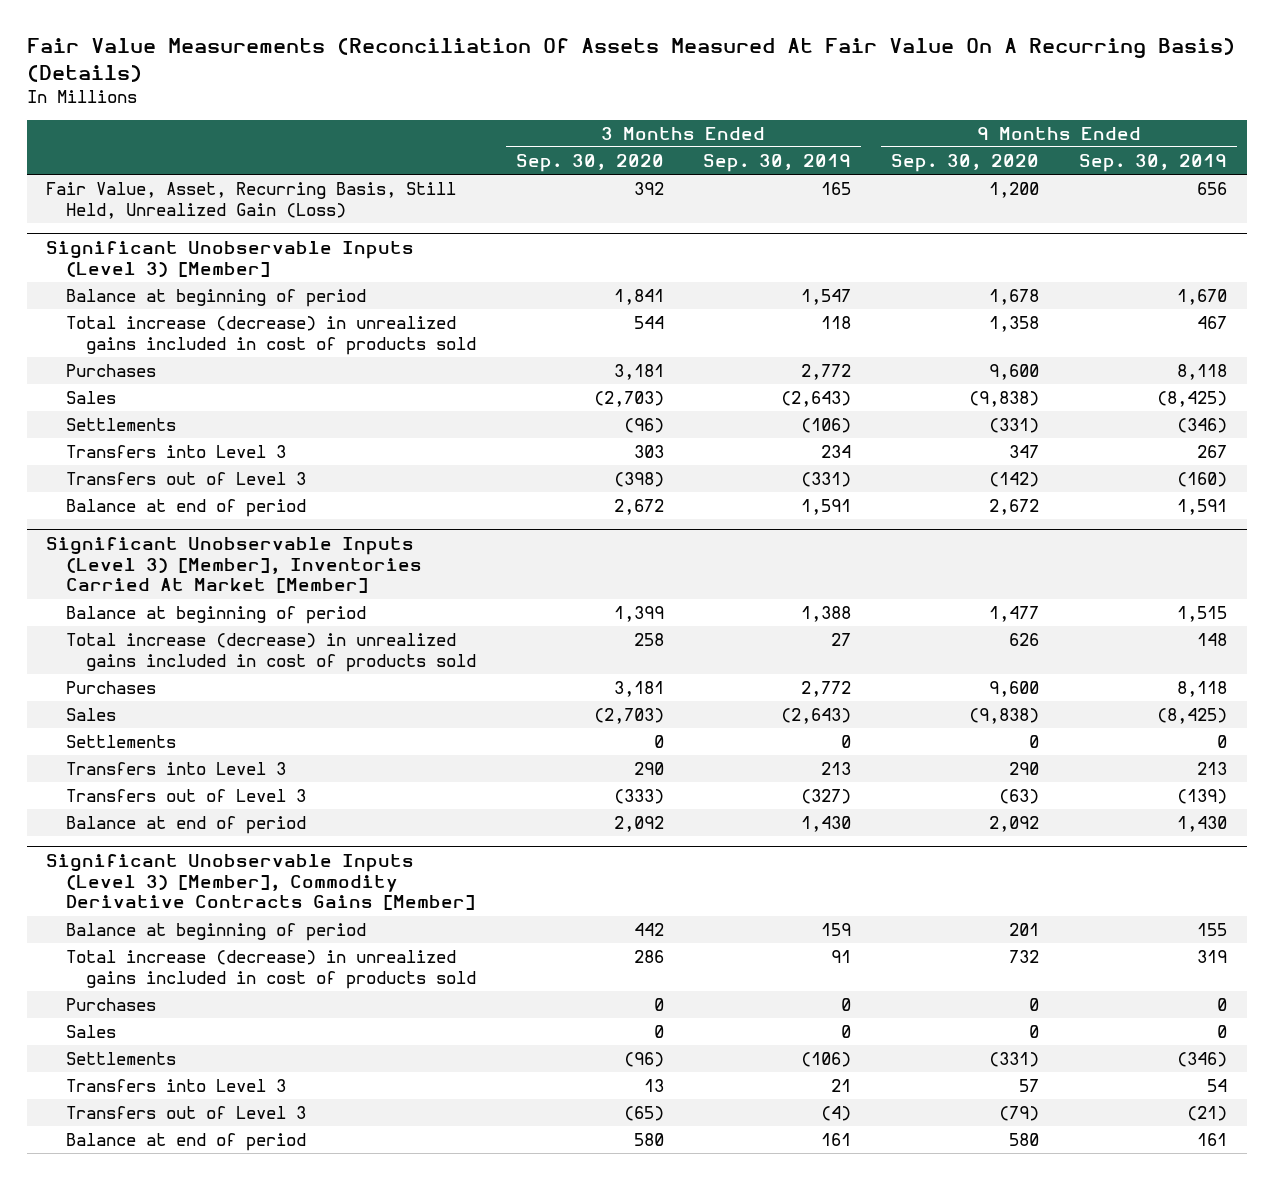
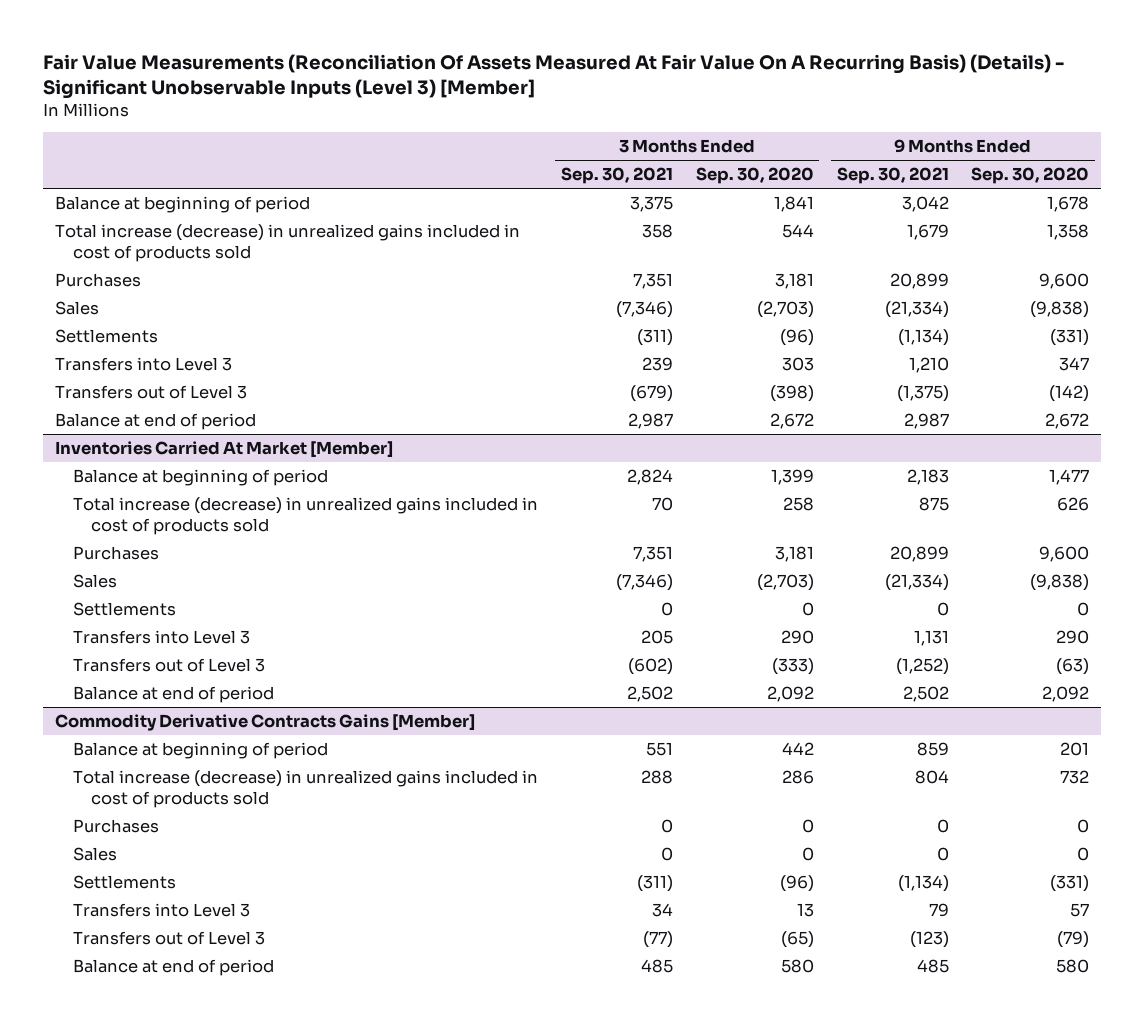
- Fair Value Measurements (Reconciliation Of Assets Measured At Fair Value On A Recurring Basis) (Details)
+ Fair Value Measurements (Reconciliation Of Assets Measured At Fair Value On A Recurring Basis) (Details) - Significant Unobservable Inputs (Level 3) [Member]
- | 3 Months Ended Sep. 30, 2020 | 3 Months Ended Sep. 30, 2019 | 9 Months Ended Sep. 30, 2020 | 9 Months Ended Sep. 30, 2019
+ | 3 Months Ended Sep. 30, 2021 | 3 Months Ended Sep. 30, 2020 | 9 Months Ended Sep. 30, 2021 | 9 Months Ended Sep. 30, 2020
- Fair Value, Asset, Recurring Basis, Still Held, Unrealized Gain (Loss) | 392 | 165 | 1,200 | 656
- Significant Unobservable Inputs (Level 3) [Member]
- Significant Unobservable Inputs (Level 3) [Member], Inventories Carried At Market [Member]
+ Inventories Carried At Market [Member]
- Significant Unobservable Inputs (Level 3) [Member], Commodity Derivative Contracts Gains [Member]
+ Commodity Derivative Contracts Gains [Member]

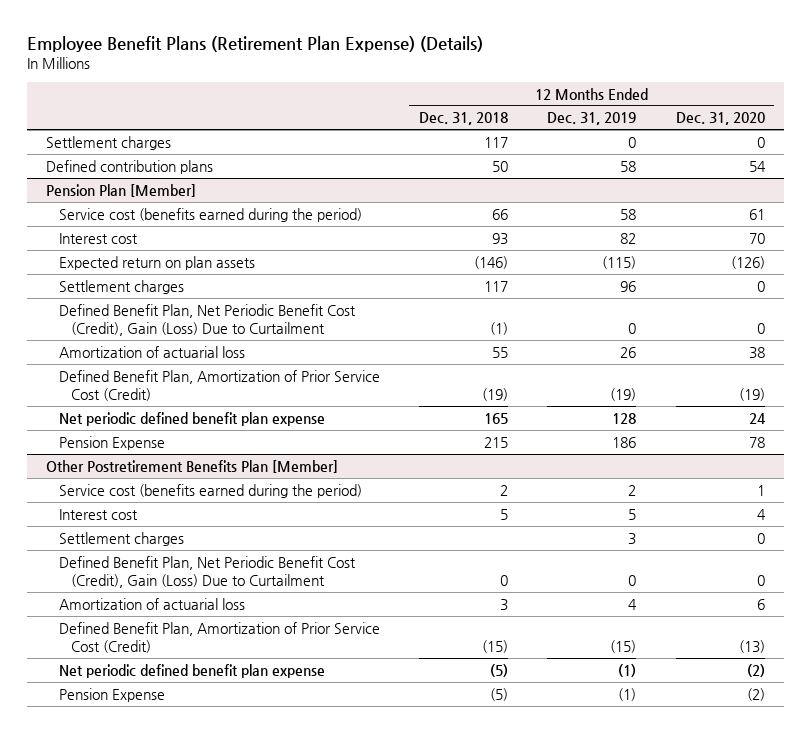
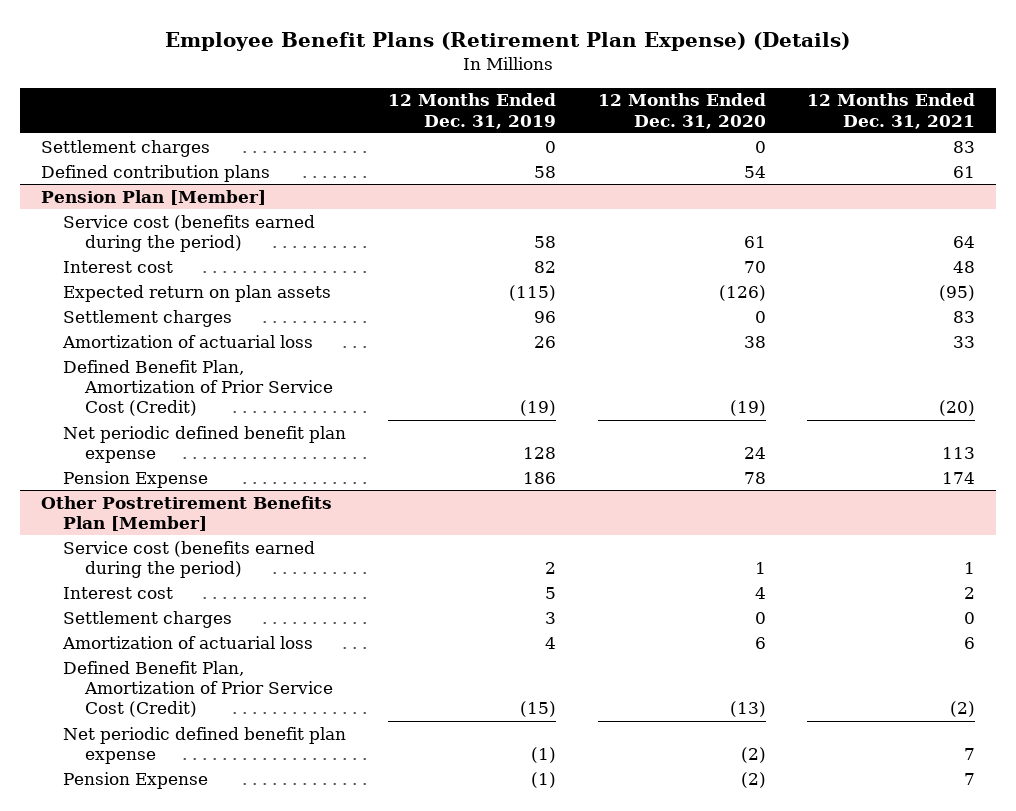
- | 12 Months Ended Dec. 31, 2018 | 12 Months Ended Dec. 31, 2019 | 12 Months Ended Dec. 31, 2020
+ | 12 Months Ended Dec. 31, 2019 | 12 Months Ended Dec. 31, 2020 | 12 Months Ended Dec. 31, 2021
@ Pension Plan [Member]
- Defined Benefit Plan, Net Periodic Benefit Cost (Credit), Gain (Loss) Due to Curtailment | (1) | 0 | 0
@ Other Postretirement Benefits Plan [Member]
- Defined Benefit Plan, Net Periodic Benefit Cost (Credit), Gain (Loss) Due to Curtailment | 0 | 0 | 0

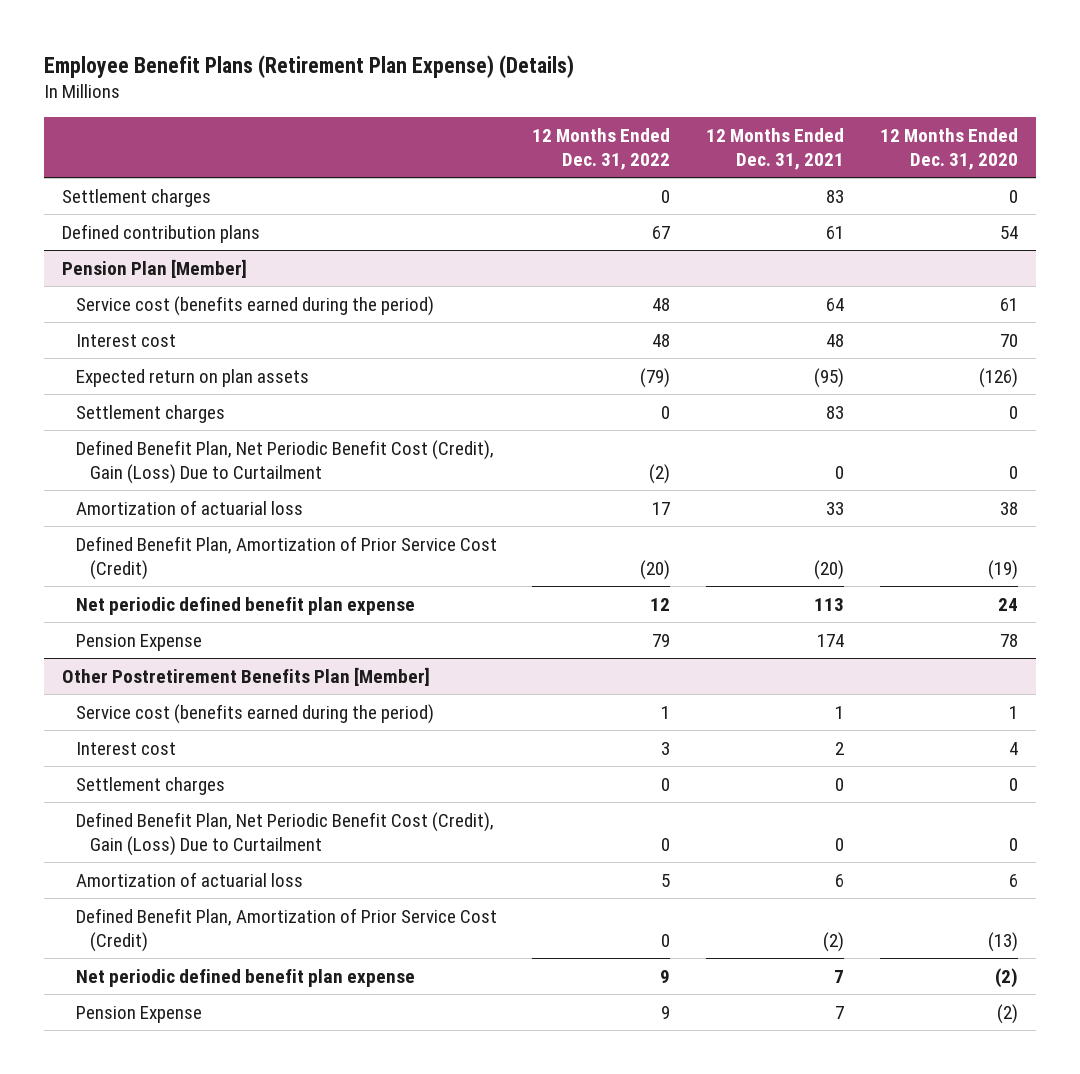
- | 12 Months Ended Dec. 31, 2019 | 12 Months Ended Dec. 31, 2020 | 12 Months Ended Dec. 31, 2021
+ | 12 Months Ended Dec. 31, 2022 | 12 Months Ended Dec. 31, 2021 | 12 Months Ended Dec. 31, 2020
@ Pension Plan [Member]
+ Defined Benefit Plan, Net Periodic Benefit Cost (Credit), Gain (Loss) Due to Curtailment | (2) | 0 | 0
@ Other Postretirement Benefits Plan [Member]
+ Defined Benefit Plan, Net Periodic Benefit Cost (Credit), Gain (Loss) Due to Curtailment | 0 | 0 | 0

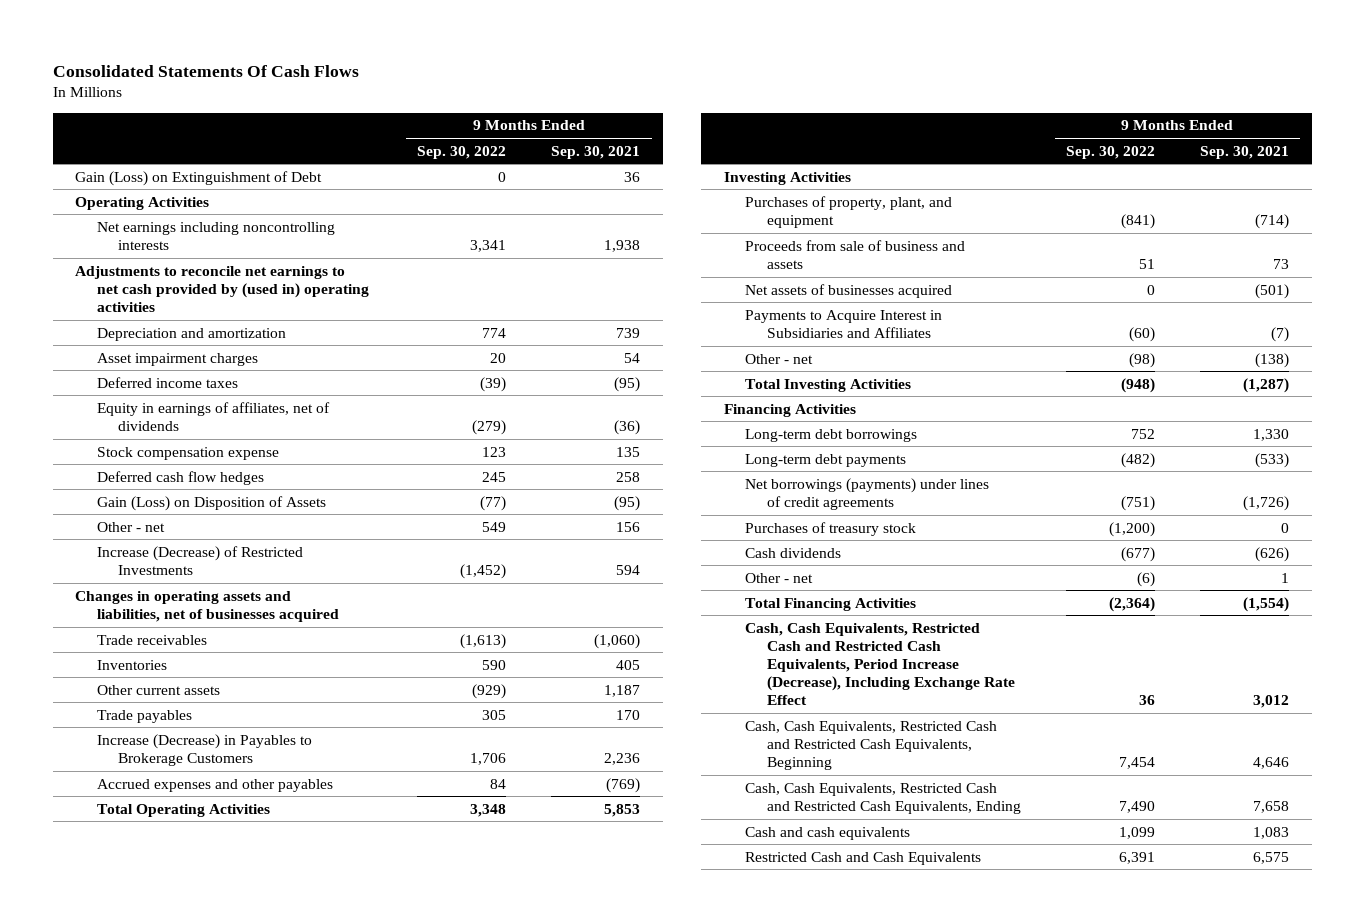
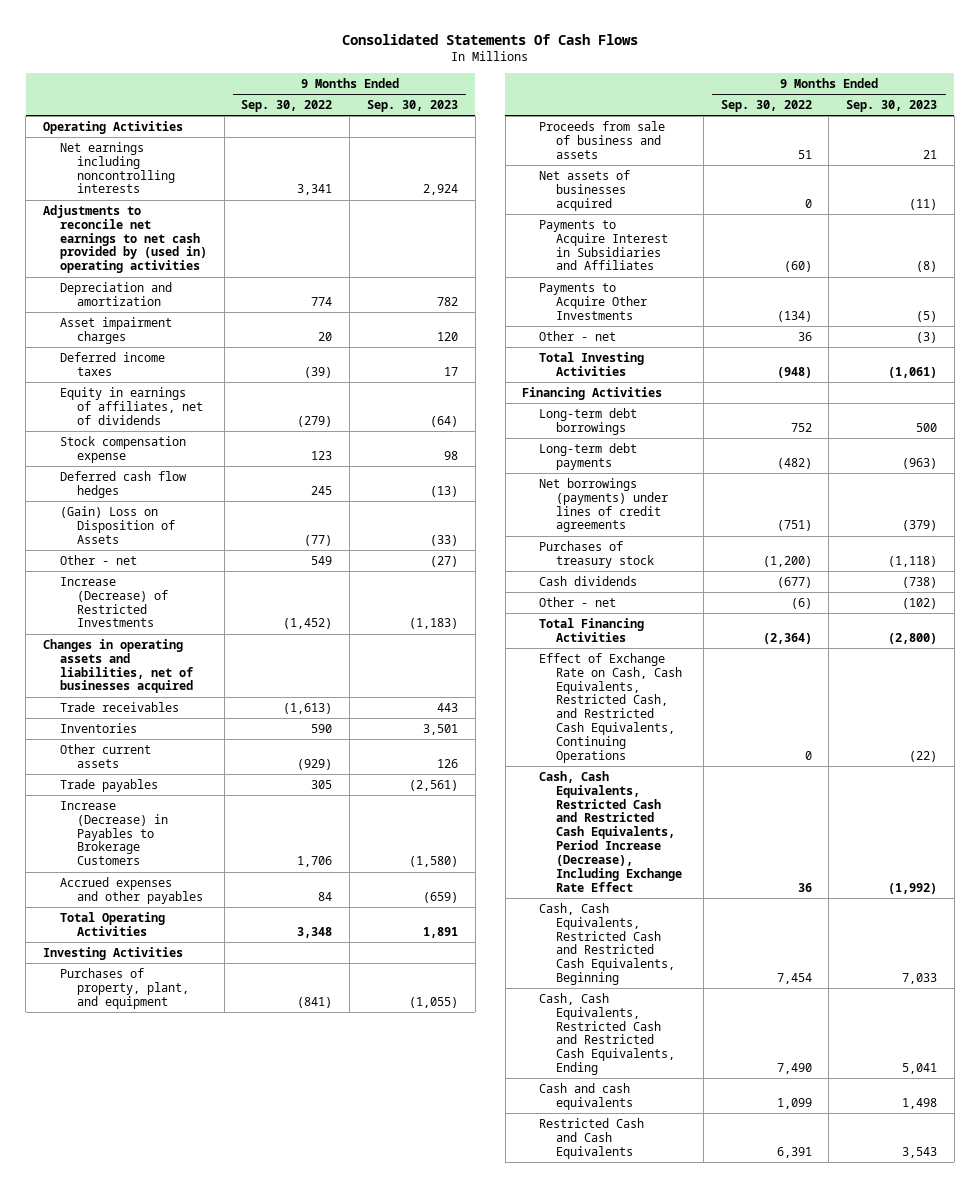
- | 9 Months Ended Sep. 30, 2022 | 9 Months Ended Sep. 30, 2021
+ | 9 Months Ended Sep. 30, 2022 | 9 Months Ended Sep. 30, 2023
- Gain (Loss) on Extinguishment of Debt | 0 | 36
- Gain (Loss) on Disposition of Assets | (77) | (95)
+ (Gain) Loss on Disposition of Assets | (77) | (33)
- Other - net | (98) | (138)
+ Payments to Acquire Other Investments | (134) | (5)
+ Other - net | 36 | (3)
+ Effect of Exchange Rate on Cash, Cash Equivalents, Restricted Cash, and Restricted Cash Equivalents, Continuing Operations | 0 | (22)

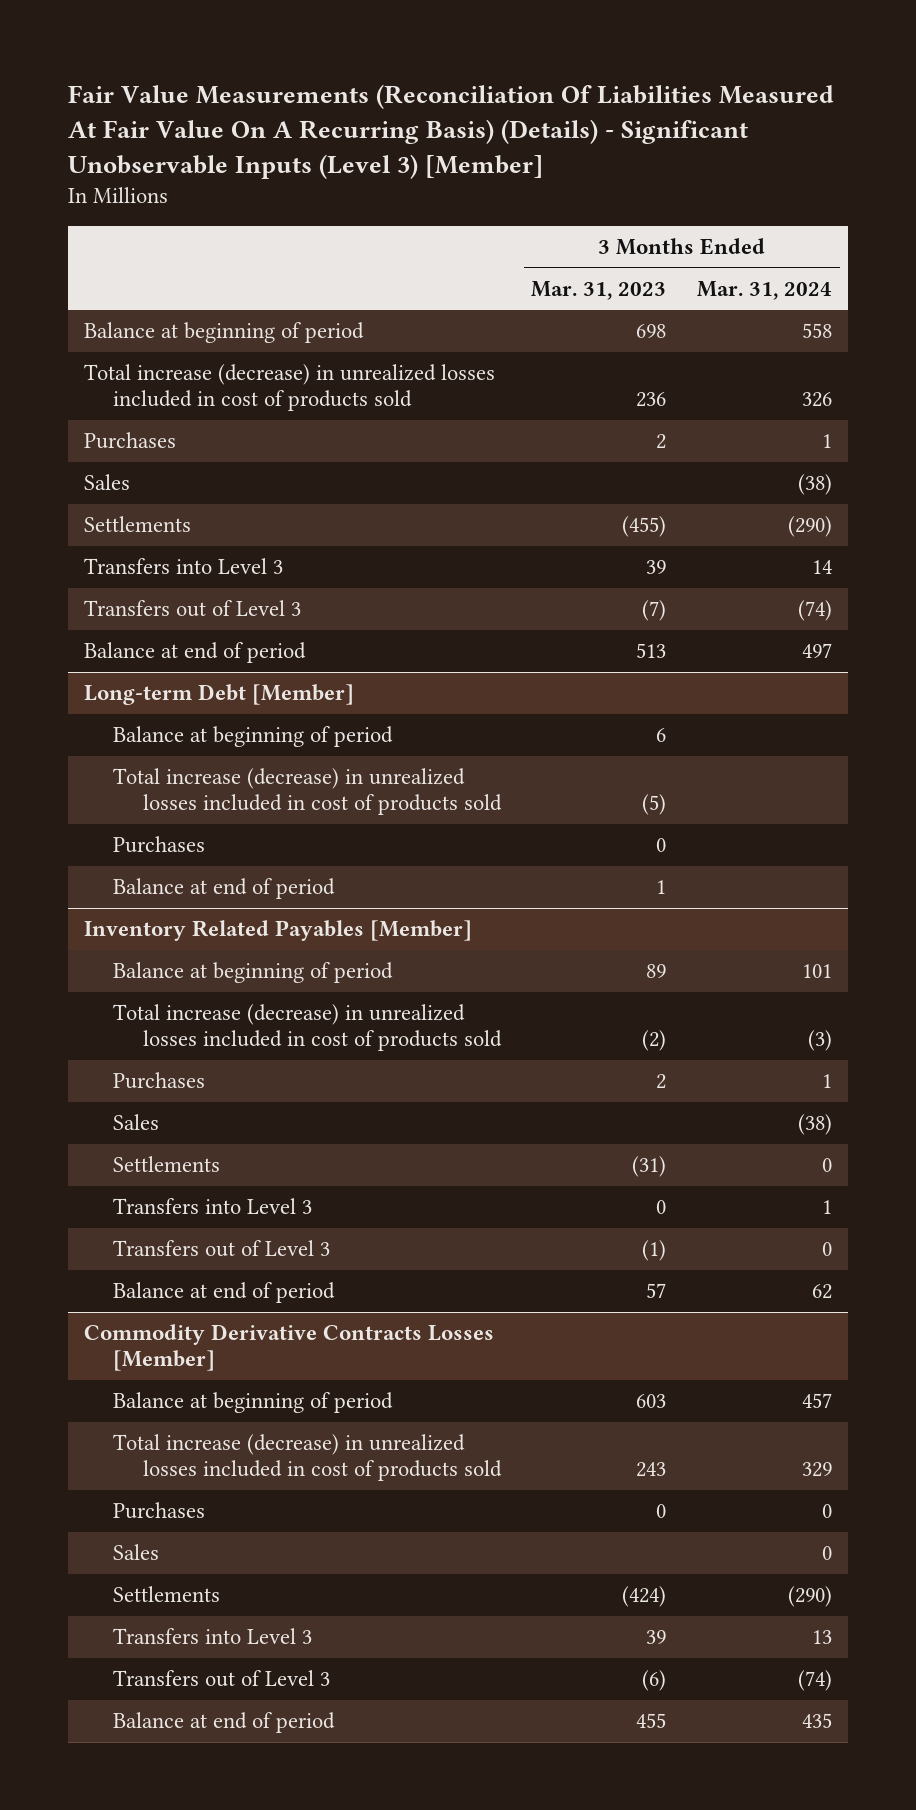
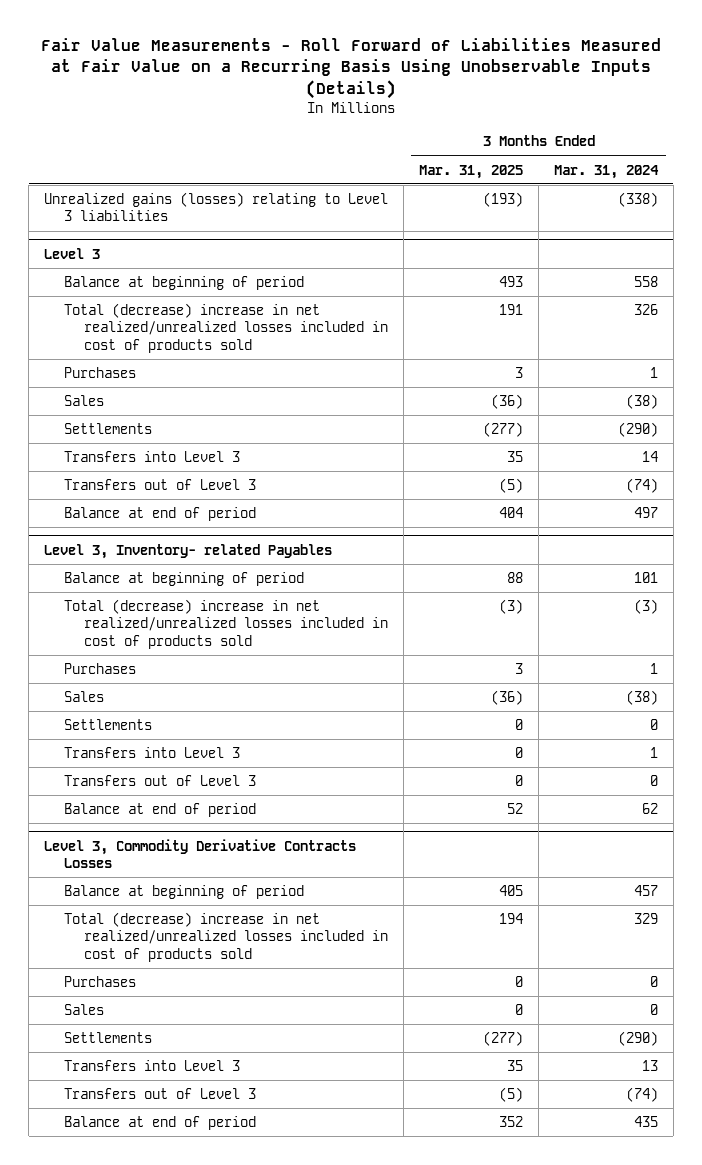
- Fair Value Measurements (Reconciliation Of Liabilities Measured At Fair Value On A Recurring Basis) (Details) - Significant Unobservable Inputs (Level 3) [Member]
+ Fair Value Measurements - Roll Forward of Liabilities Measured at Fair Value on a Recurring Basis Using Unobservable Inputs (Details)
- | 3 Months Ended Mar. 31, 2023 | 3 Months Ended Mar. 31, 2024
+ | 3 Months Ended Mar. 31, 2025 | 3 Months Ended Mar. 31, 2024
+ Unrealized gains (losses) relating to Level 3 liabilities | (193) | (338)
+ Level 3
- Total increase (decrease) in unrealized losses included in cost of products sold | 236 | 326
+ Total (decrease) increase in net realized/unrealized losses included in cost of products sold | 191 | 326
- Long-term Debt [Member]
- Balance at beginning of period | 6 |
- Total increase (decrease) in unrealized losses included in cost of products sold | (5) |
- Purchases | 0 |
- Balance at end of period | 1 |
- Inventory Related Payables [Member]
+ Level 3, Inventory- related Payables
- Total increase (decrease) in unrealized losses included in cost of products sold | (2) | (3)
+ Total (decrease) increase in net realized/unrealized losses included in cost of products sold | (3) | (3)
- Commodity Derivative Contracts Losses [Member]
+ Level 3, Commodity Derivative Contracts Losses
- Total increase (decrease) in unrealized losses included in cost of products sold | 243 | 329
+ Total (decrease) increase in net realized/unrealized losses included in cost of products sold | 194 | 329

